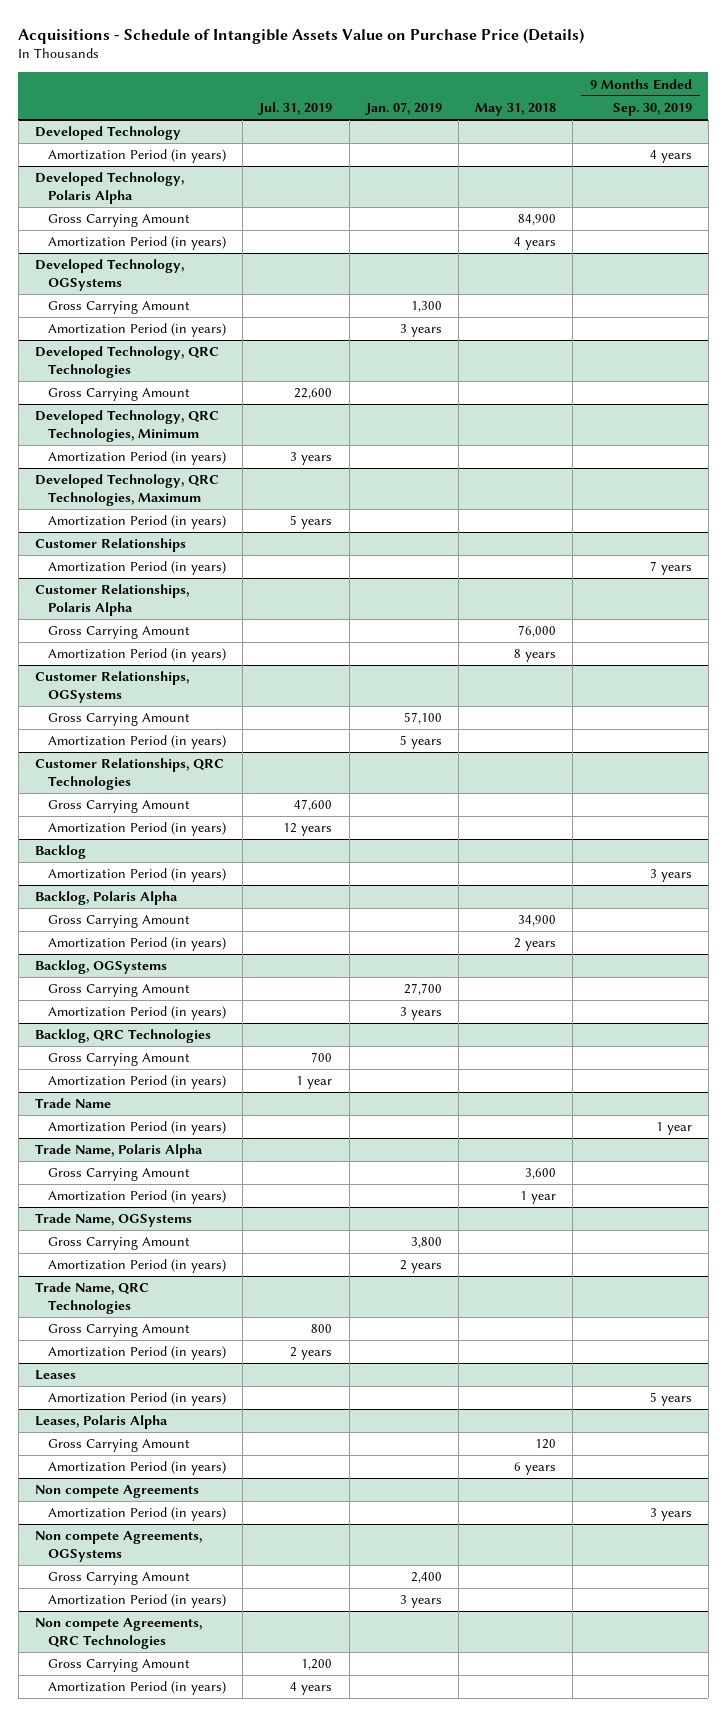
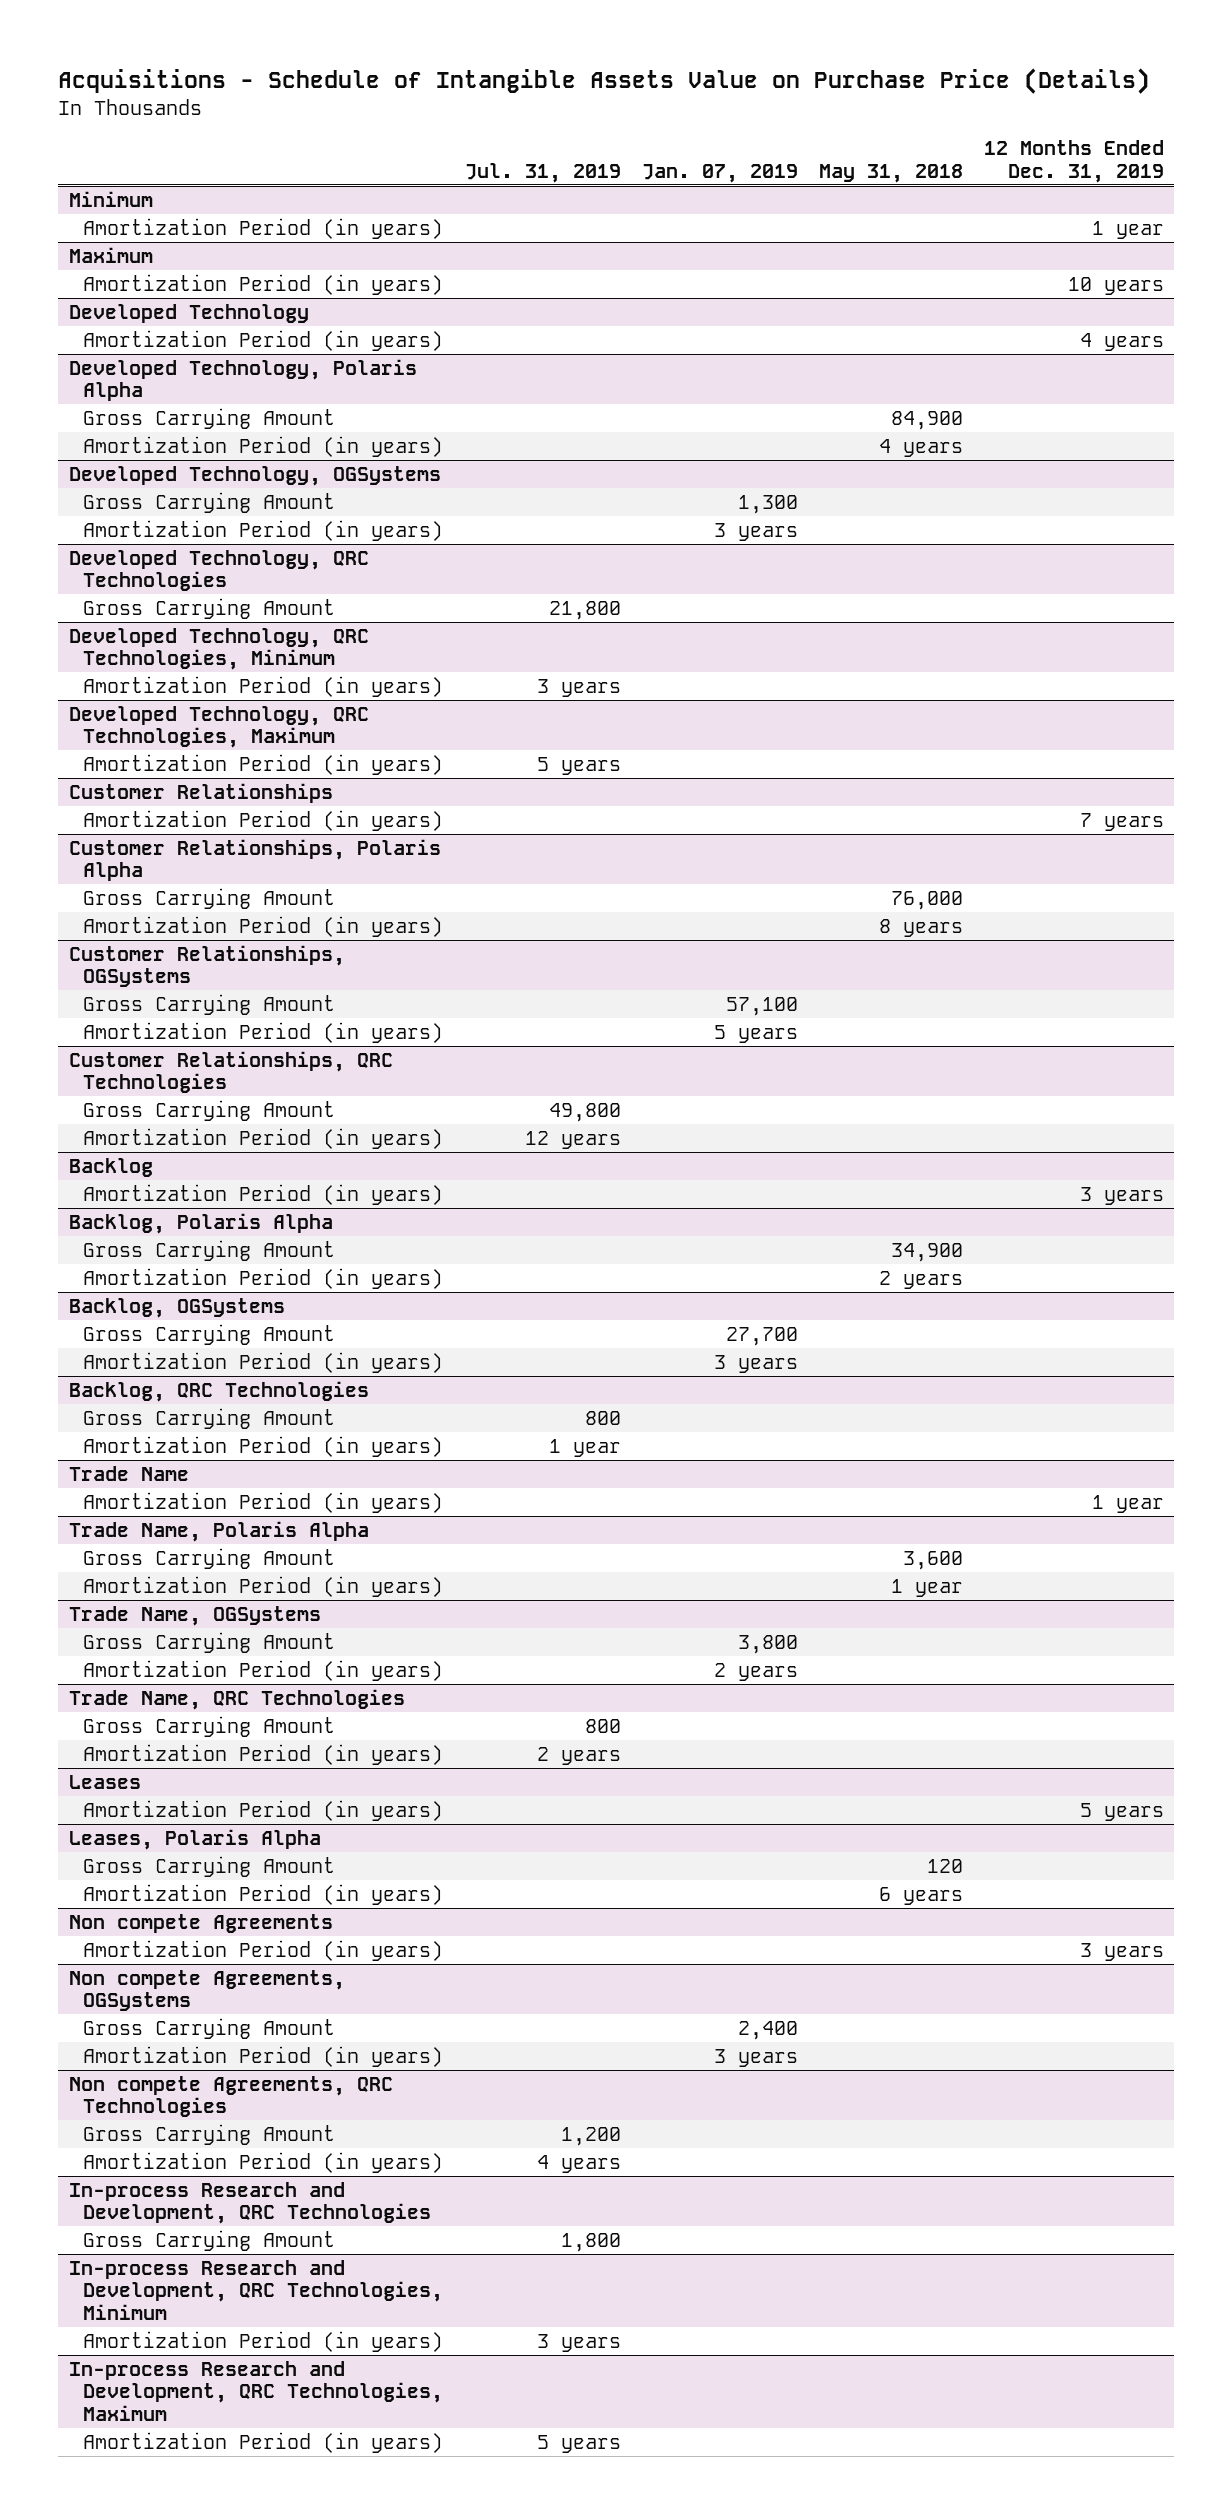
- | Jul. 31, 2019 | Jan. 07, 2019 | May 31, 2018 | 9 Months Ended Sep. 30, 2019
+ | Jul. 31, 2019 | Jan. 07, 2019 | May 31, 2018 | 12 Months Ended Dec. 31, 2019
+ Minimum
+ Amortization Period (in years) | | | | 1 year
+ Maximum
+ Amortization Period (in years) | | | | 10 years
@ Developed Technology, QRC Technologies
- Gross Carrying Amount | 22,600 | | |
+ Gross Carrying Amount | 21,800 | | |
@ Customer Relationships, QRC Technologies
- Gross Carrying Amount | 47,600 | | |
+ Gross Carrying Amount | 49,800 | | |
@ Backlog, QRC Technologies
- Gross Carrying Amount | 700 | | |
+ Gross Carrying Amount | 800 | | |
+ In-process Research and Development, QRC Technologies
+ Gross Carrying Amount | 1,800 | | |
+ In-process Research and Development, QRC Technologies, Minimum
+ Amortization Period (in years) | 3 years | | |
+ In-process Research and Development, QRC Technologies, Maximum
+ Amortization Period (in years) | 5 years | | |

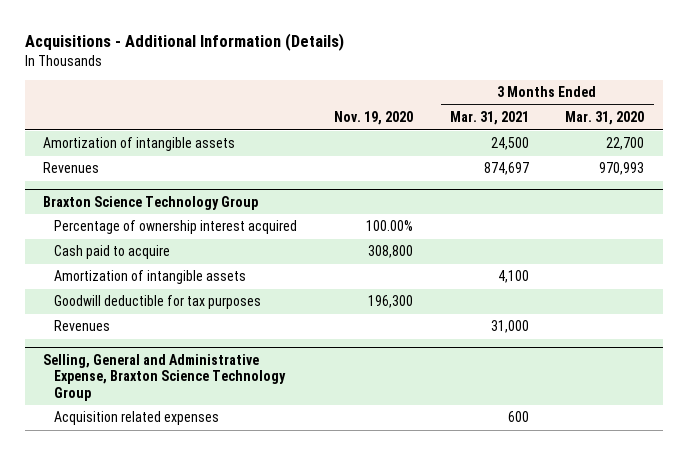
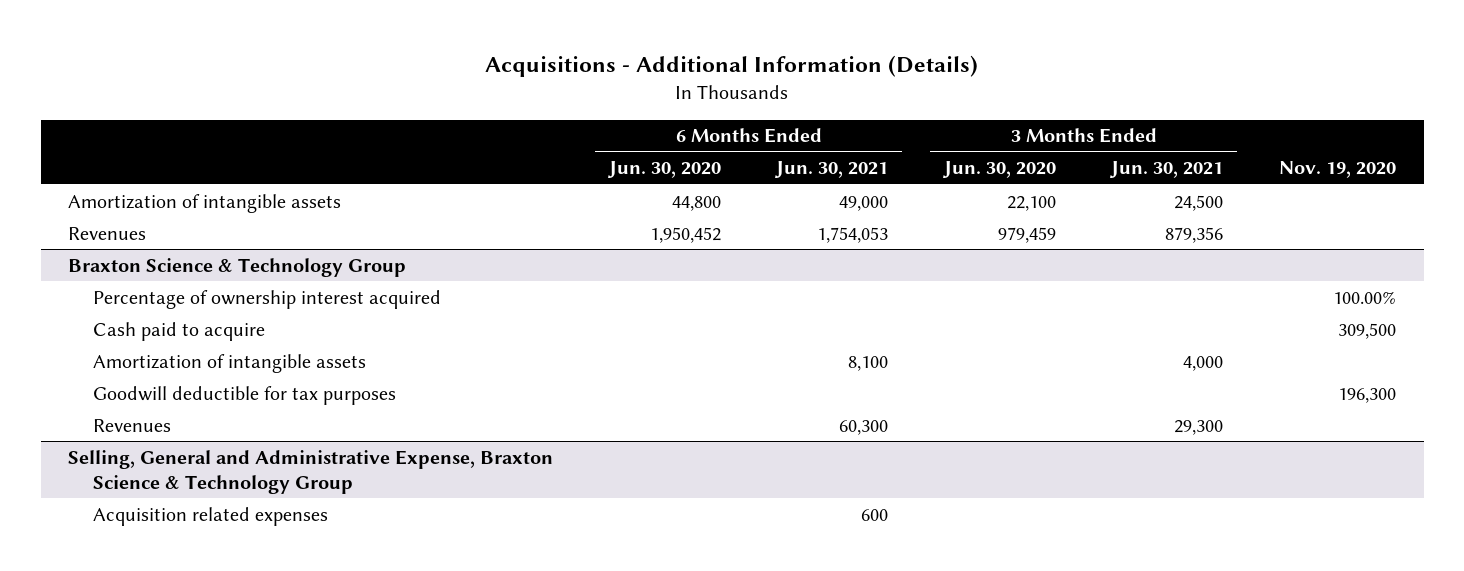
- | Nov. 19, 2020 | 3 Months Ended Mar. 31, 2021 | 3 Months Ended Mar. 31, 2020
+ | 6 Months Ended Jun. 30, 2020 | 6 Months Ended Jun. 30, 2021 | 3 Months Ended Jun. 30, 2020 | 3 Months Ended Jun. 30, 2021 | Nov. 19, 2020
- Braxton Science Technology Group
+ Braxton Science & Technology Group
- Cash paid to acquire | 308,800 | |
+ Cash paid to acquire | | | | | 309,500
- Selling, General and Administrative Expense, Braxton Science Technology Group
+ Selling, General and Administrative Expense, Braxton Science & Technology Group

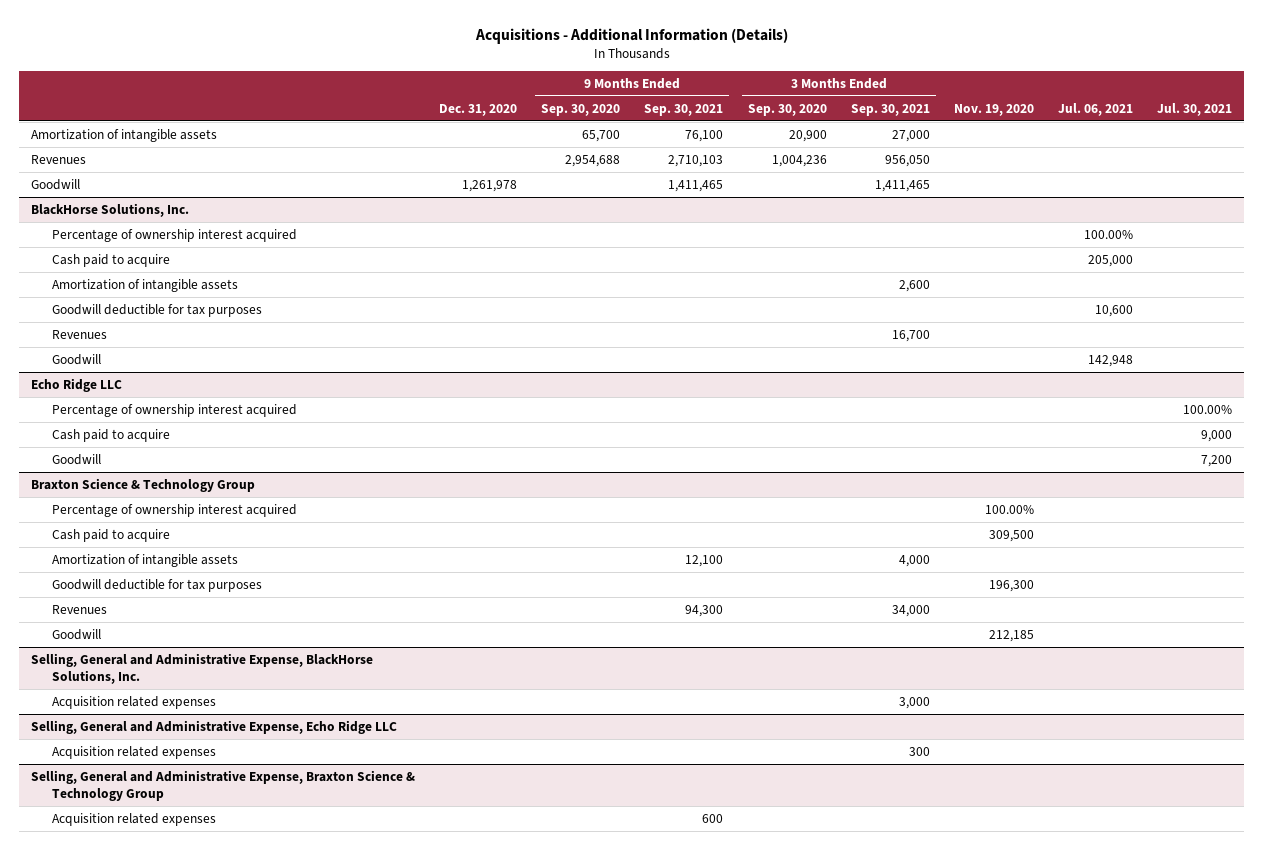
- | 6 Months Ended Jun. 30, 2020 | 6 Months Ended Jun. 30, 2021 | 3 Months Ended Jun. 30, 2020 | 3 Months Ended Jun. 30, 2021 | Nov. 19, 2020
+ | Dec. 31, 2020 | 9 Months Ended Sep. 30, 2020 | 9 Months Ended Sep. 30, 2021 | 3 Months Ended Sep. 30, 2020 | 3 Months Ended Sep. 30, 2021 | Nov. 19, 2020 | Jul. 06, 2021 | Jul. 30, 2021
+ Goodwill | 1,261,978 | | 1,411,465 | | 1,411,465 | | |
+ BlackHorse Solutions, Inc.
+ Percentage of ownership interest acquired | | | | | | | 100.00% |
+ Cash paid to acquire | | | | | | | 205,000 |
+ Amortization of intangible assets | | | | | 2,600 | | |
+ Goodwill deductible for tax purposes | | | | | | | 10,600 |
+ Revenues | | | | | 16,700 | | |
+ Goodwill | | | | | | | 142,948 |
+ Echo Ridge LLC
+ Percentage of ownership interest acquired | | | | | | | | 100.00%
+ Cash paid to acquire | | | | | | | | 9,000
+ Goodwill | | | | | | | | 7,200
@ Braxton Science & Technology Group
+ Goodwill | | | | | | 212,185 | |
+ Selling, General and Administrative Expense, BlackHorse Solutions, Inc.
+ Acquisition related expenses | | | | | 3,000 | | |
+ Selling, General and Administrative Expense, Echo Ridge LLC
+ Acquisition related expenses | | | | | 300 | | |

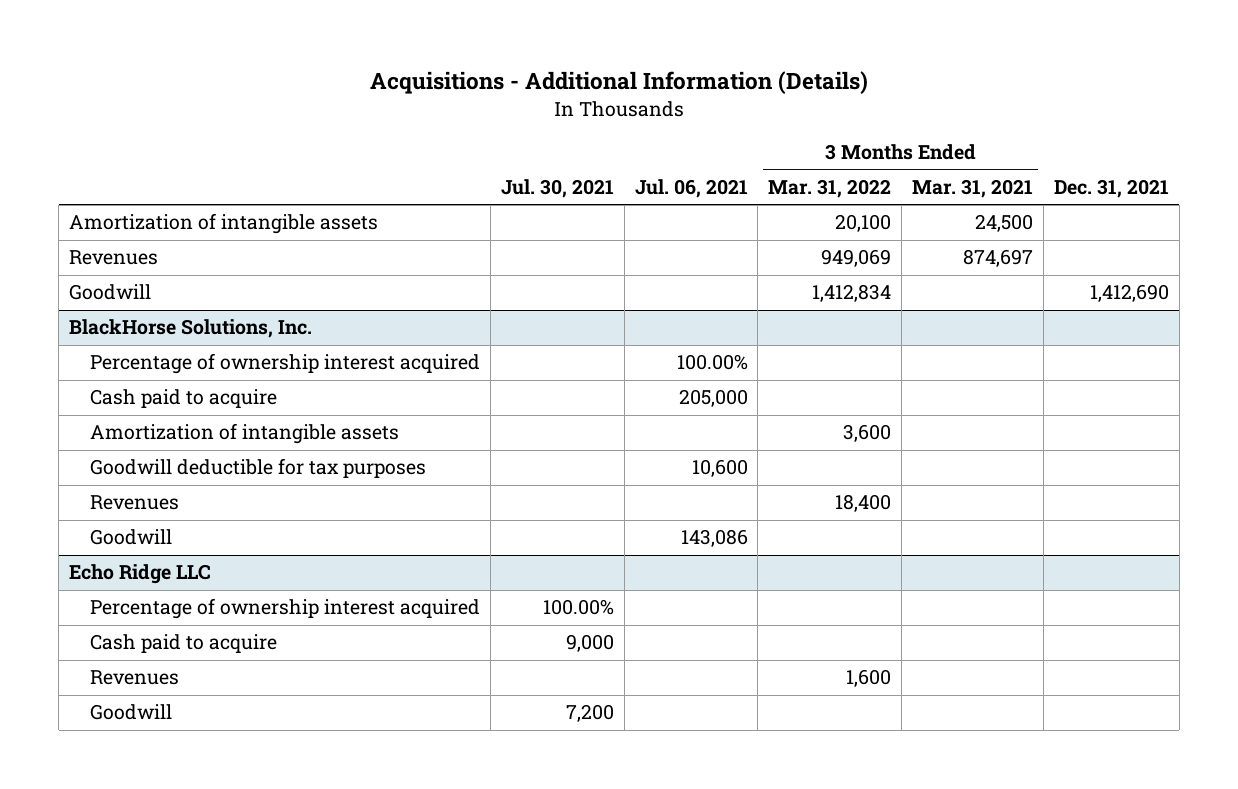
- | Dec. 31, 2020 | 9 Months Ended Sep. 30, 2020 | 9 Months Ended Sep. 30, 2021 | 3 Months Ended Sep. 30, 2020 | 3 Months Ended Sep. 30, 2021 | Nov. 19, 2020 | Jul. 06, 2021 | Jul. 30, 2021
+ | Jul. 30, 2021 | Jul. 06, 2021 | 3 Months Ended Mar. 31, 2022 | 3 Months Ended Mar. 31, 2021 | Dec. 31, 2021
@ BlackHorse Solutions, Inc.
- Goodwill | | | | | | | 142,948 |
+ Goodwill | | 143,086 | | |
@ Echo Ridge LLC
+ Revenues | | | 1,600 | |
- Braxton Science & Technology Group
- Percentage of ownership interest acquired | | | | | | 100.00% | |
- Cash paid to acquire | | | | | | 309,500 | |
- Amortization of intangible assets | | | 12,100 | | 4,000 | | |
- Goodwill deductible for tax purposes | | | | | | 196,300 | |
- Revenues | | | 94,300 | | 34,000 | | |
- Goodwill | | | | | | 212,185 | |
- Selling, General and Administrative Expense, BlackHorse Solutions, Inc.
- Acquisition related expenses | | | | | 3,000 | | |
- Selling, General and Administrative Expense, Echo Ridge LLC
- Acquisition related expenses | | | | | 300 | | |
- Selling, General and Administrative Expense, Braxton Science & Technology Group
- Acquisition related expenses | | | 600 | | | | |

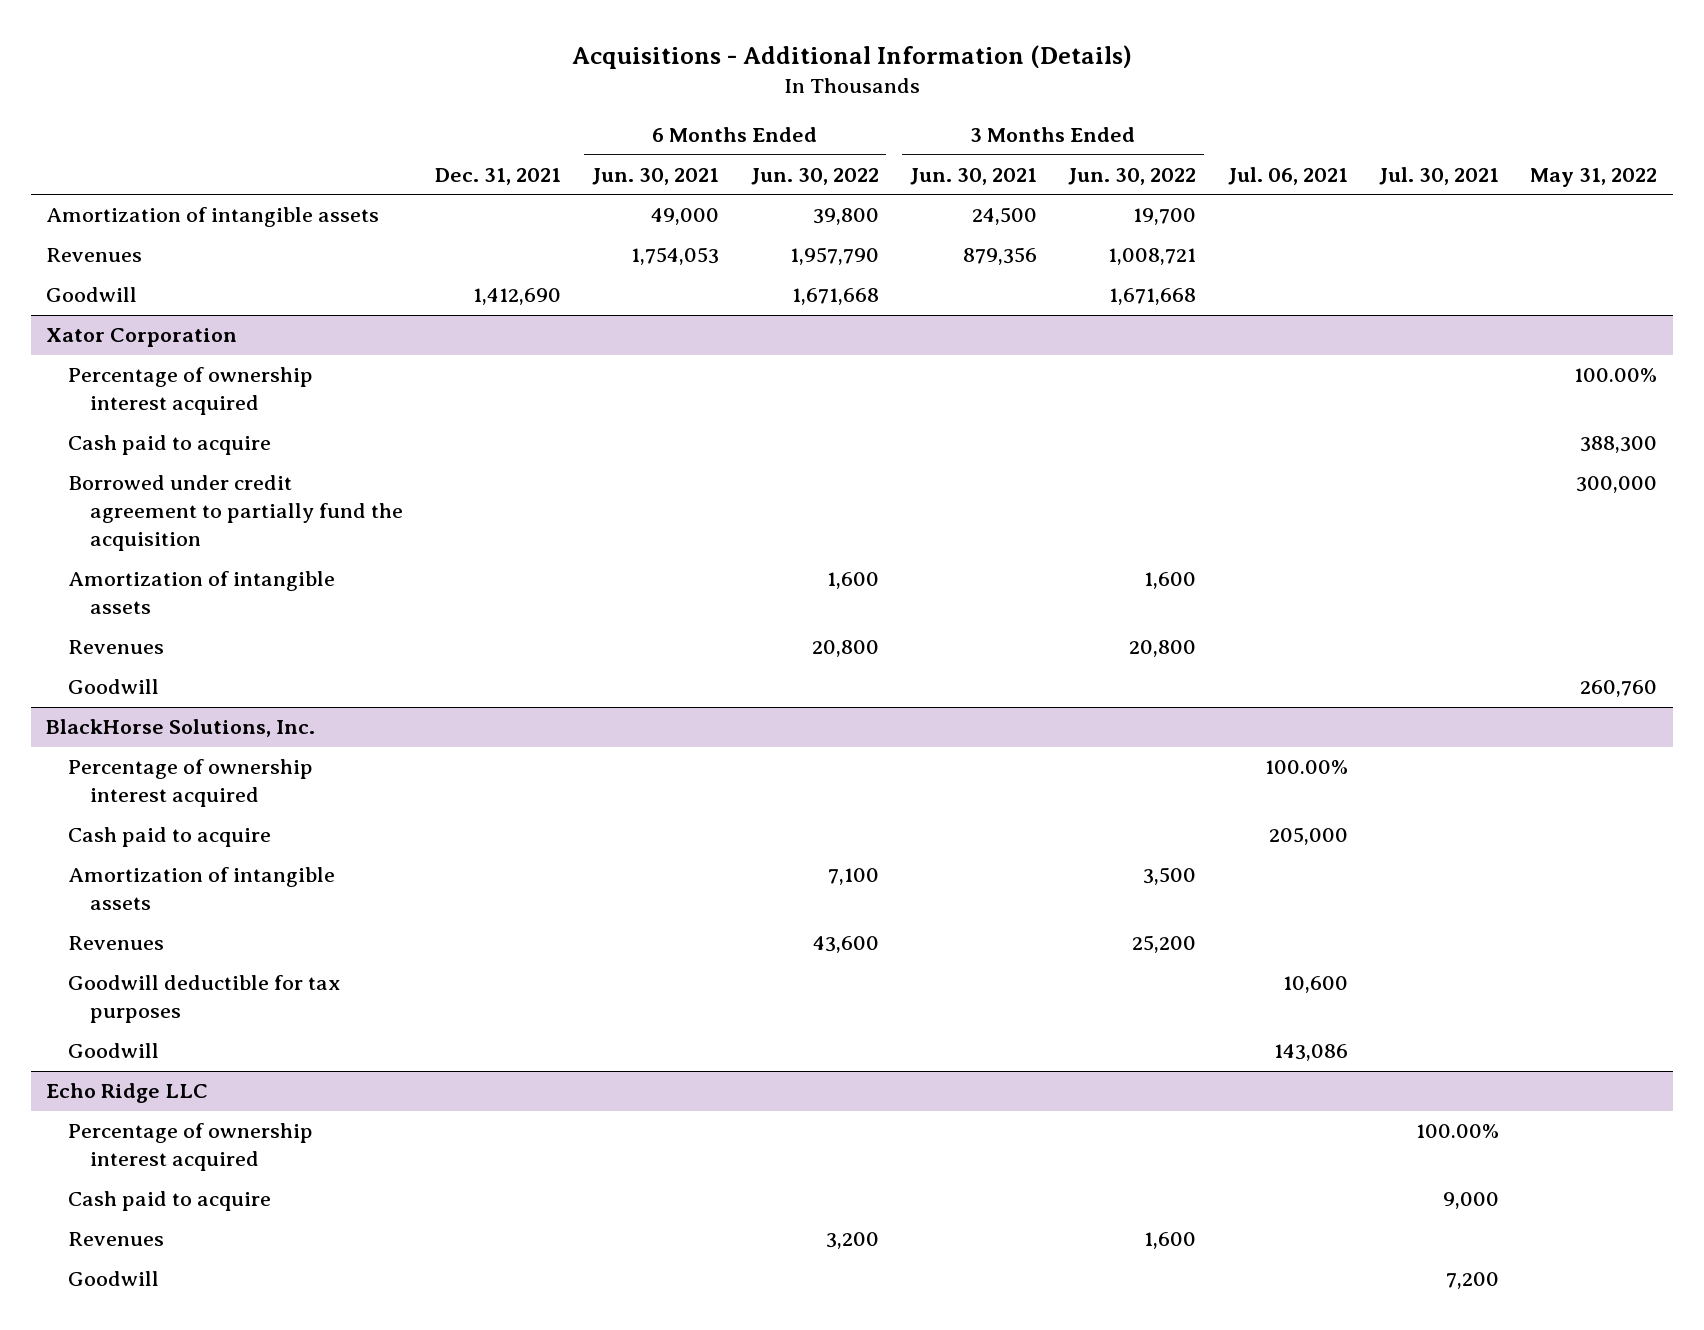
- | Jul. 30, 2021 | Jul. 06, 2021 | 3 Months Ended Mar. 31, 2022 | 3 Months Ended Mar. 31, 2021 | Dec. 31, 2021
+ | Dec. 31, 2021 | 6 Months Ended Jun. 30, 2021 | 6 Months Ended Jun. 30, 2022 | 3 Months Ended Jun. 30, 2021 | 3 Months Ended Jun. 30, 2022 | Jul. 06, 2021 | Jul. 30, 2021 | May 31, 2022
+ Xator Corporation
+ Percentage of ownership interest acquired | | | | | | | | 100.00%
+ Cash paid to acquire | | | | | | | | 388,300
+ Borrowed under credit agreement to partially fund the acquisition | | | | | | | | 300,000
+ Amortization of intangible assets | | | 1,600 | | 1,600 | | |
+ Revenues | | | 20,800 | | 20,800 | | |
+ Goodwill | | | | | | | | 260,760
@ BlackHorse Solutions, Inc.
moved down: Goodwill deductible for tax purposes | | | | | | 10,600 | |

